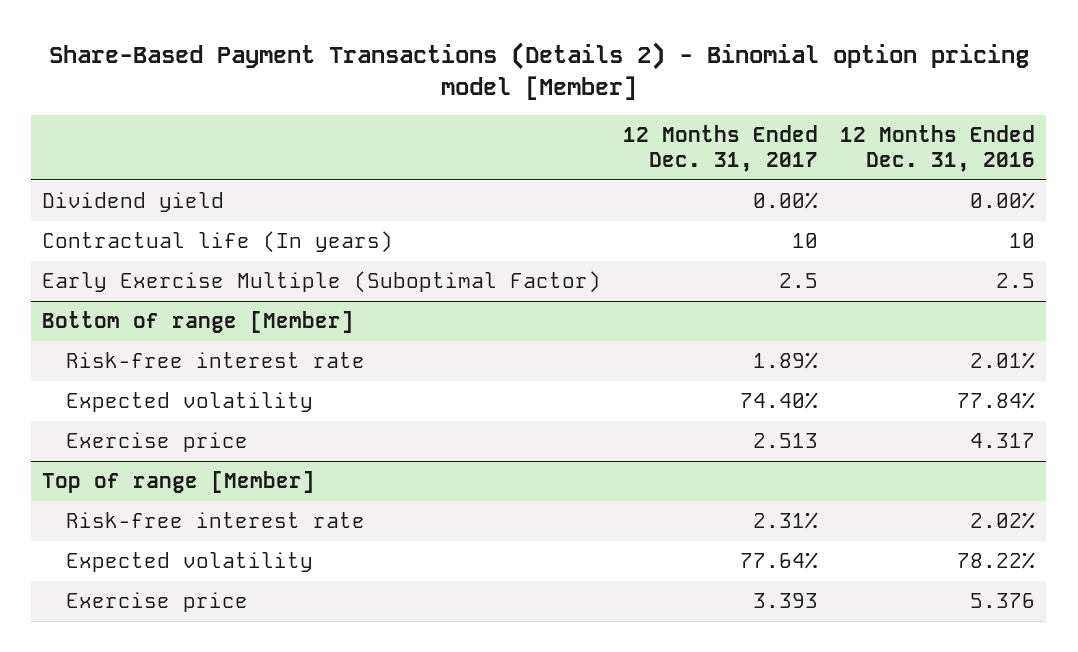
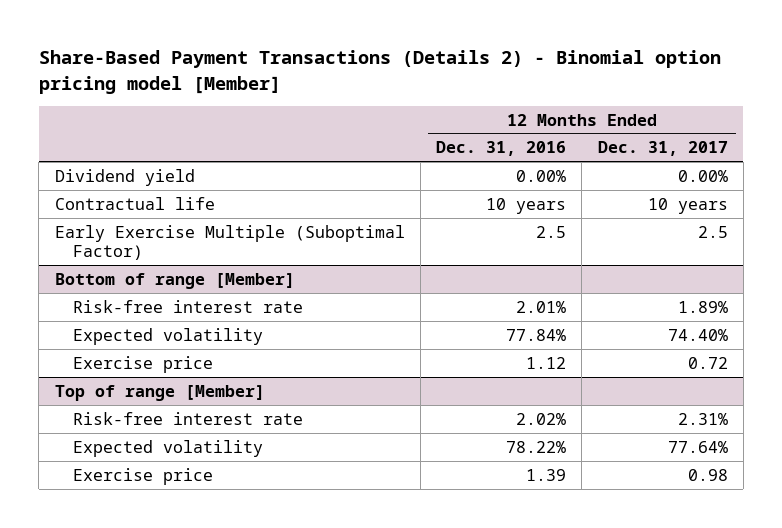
- | 12 Months Ended Dec. 31, 2017 | 12 Months Ended Dec. 31, 2016
+ | 12 Months Ended Dec. 31, 2016 | 12 Months Ended Dec. 31, 2017
- Contractual life (In years) | 10 | 10
+ Contractual life | 10 years | 10 years
@ Bottom of range [Member]
- Exercise price | 2.513 | 4.317
+ Exercise price | 1.12 | 0.72
@ Top of range [Member]
- Exercise price | 3.393 | 5.376
+ Exercise price | 1.39 | 0.98

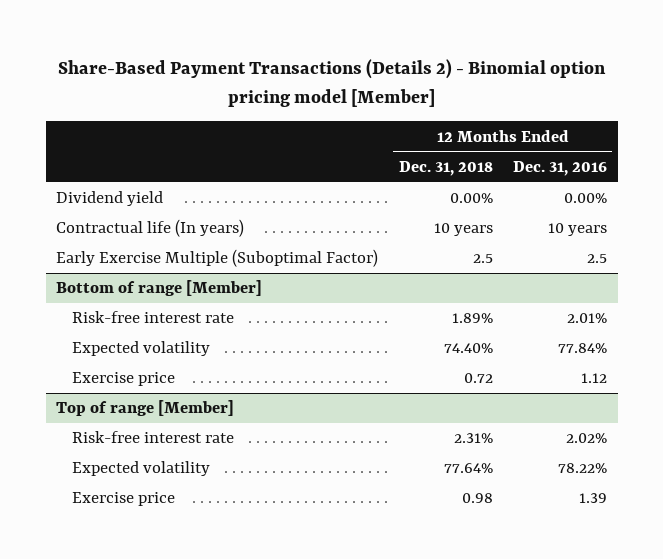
- | 12 Months Ended Dec. 31, 2016 | 12 Months Ended Dec. 31, 2017
+ | 12 Months Ended Dec. 31, 2018 | 12 Months Ended Dec. 31, 2016
- Contractual life | 10 years | 10 years
+ Contractual life (In years) | 10 years | 10 years

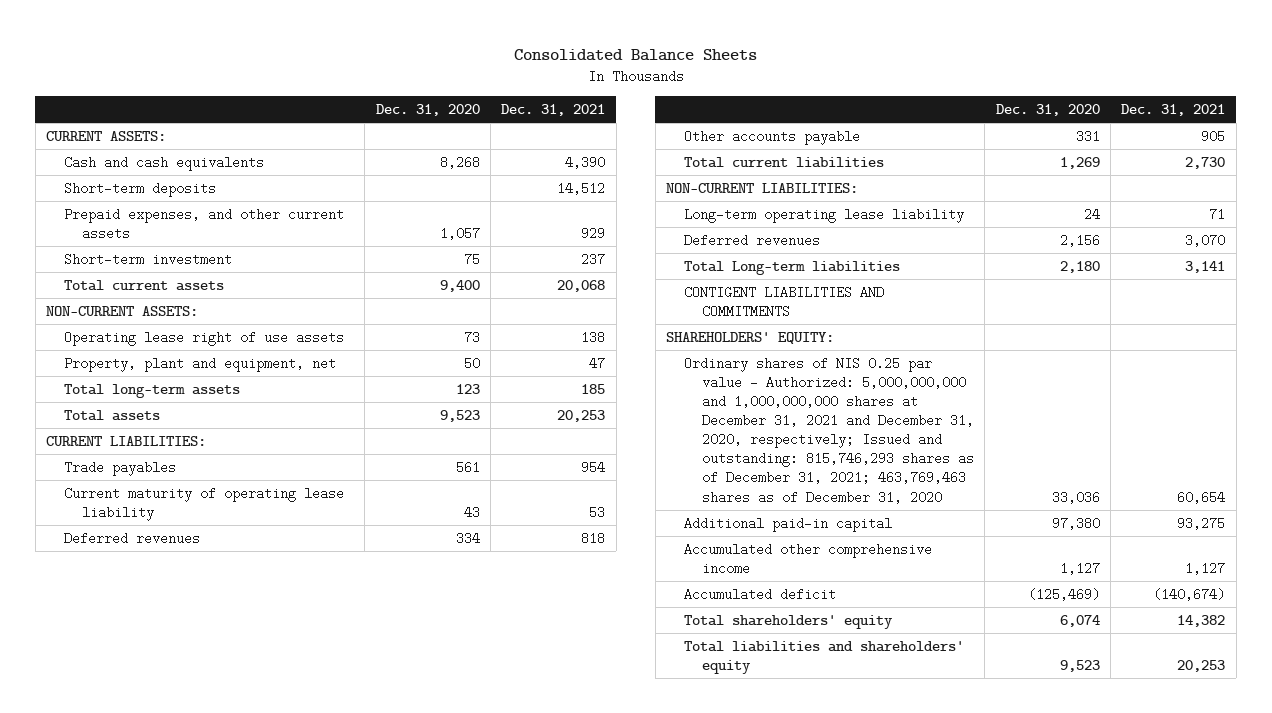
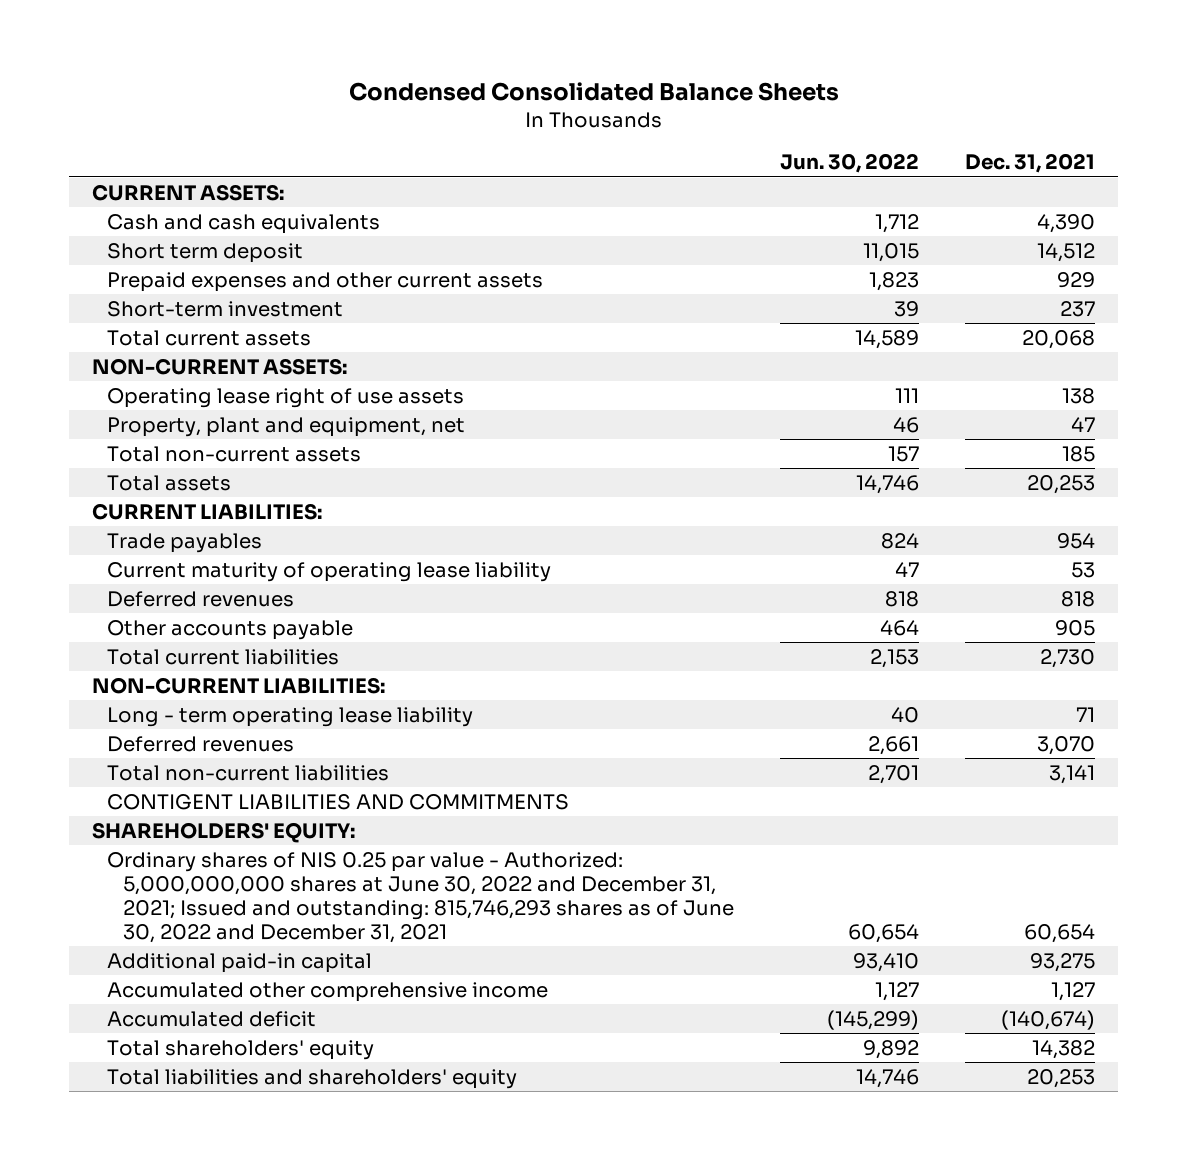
- Consolidated Balance Sheets
+ Condensed Consolidated Balance Sheets
- | Dec. 31, 2020 | Dec. 31, 2021
+ | Jun. 30, 2022 | Dec. 31, 2021
- Short-term deposits | | 14,512
- Prepaid expenses, and other current assets | 1,057 | 929
+ Short term deposit | 11,015 | 14,512
+ Prepaid expenses and other current assets | 1,823 | 929
- Total long-term assets | 123 | 185
+ Total non-current assets | 157 | 185
- Long-term operating lease liability | 24 | 71
+ Long - term operating lease liability | 40 | 71
- Total Long-term liabilities | 2,180 | 3,141
+ Total non-current liabilities | 2,701 | 3,141
- Ordinary shares of NIS 0.25 par value - Authorized: 5,000,000,000 and 1,000,000,000 shares at December 31, 2021 and December 31, 2020, respectively; Issued and outstanding: 815,746,293 shares as of December 31, 2021; 463,769,463 shares as of December 31, 2020 | 33,036 | 60,654
+ Ordinary shares of NIS 0.25 par value - Authorized: 5,000,000,000 shares at June 30, 2022 and December 31, 2021; Issued and outstanding: 815,746,293 shares as of June 30, 2022 and December 31, 2021 | 60,654 | 60,654

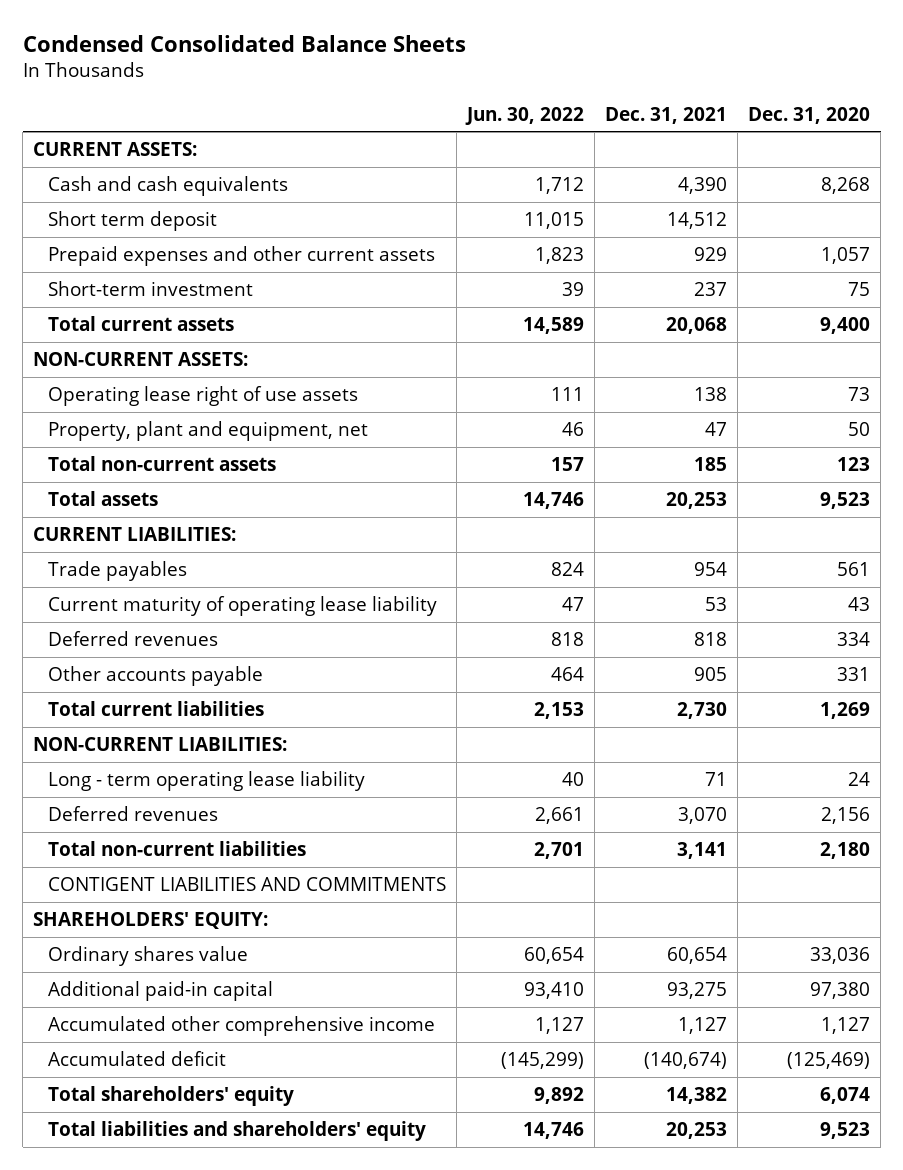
- | Jun. 30, 2022 | Dec. 31, 2021
+ | Jun. 30, 2022 | Dec. 31, 2021 | Dec. 31, 2020
- Ordinary shares of NIS 0.25 par value - Authorized: 5,000,000,000 shares at June 30, 2022 and December 31, 2021; Issued and outstanding: 815,746,293 shares as of June 30, 2022 and December 31, 2021 | 60,654 | 60,654
+ Ordinary shares value | 60,654 | 60,654 | 33,036

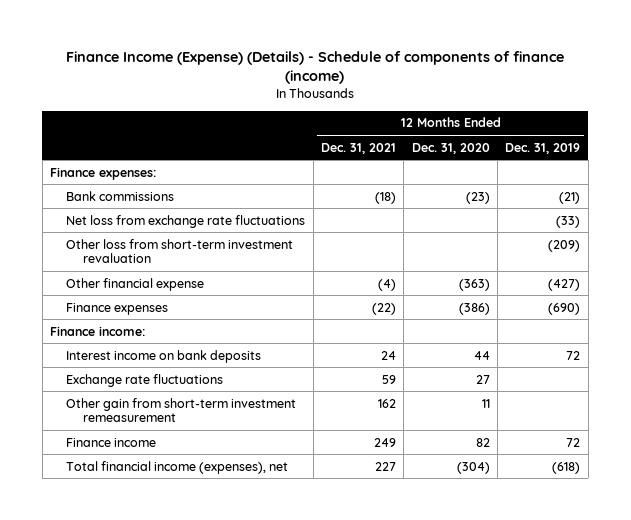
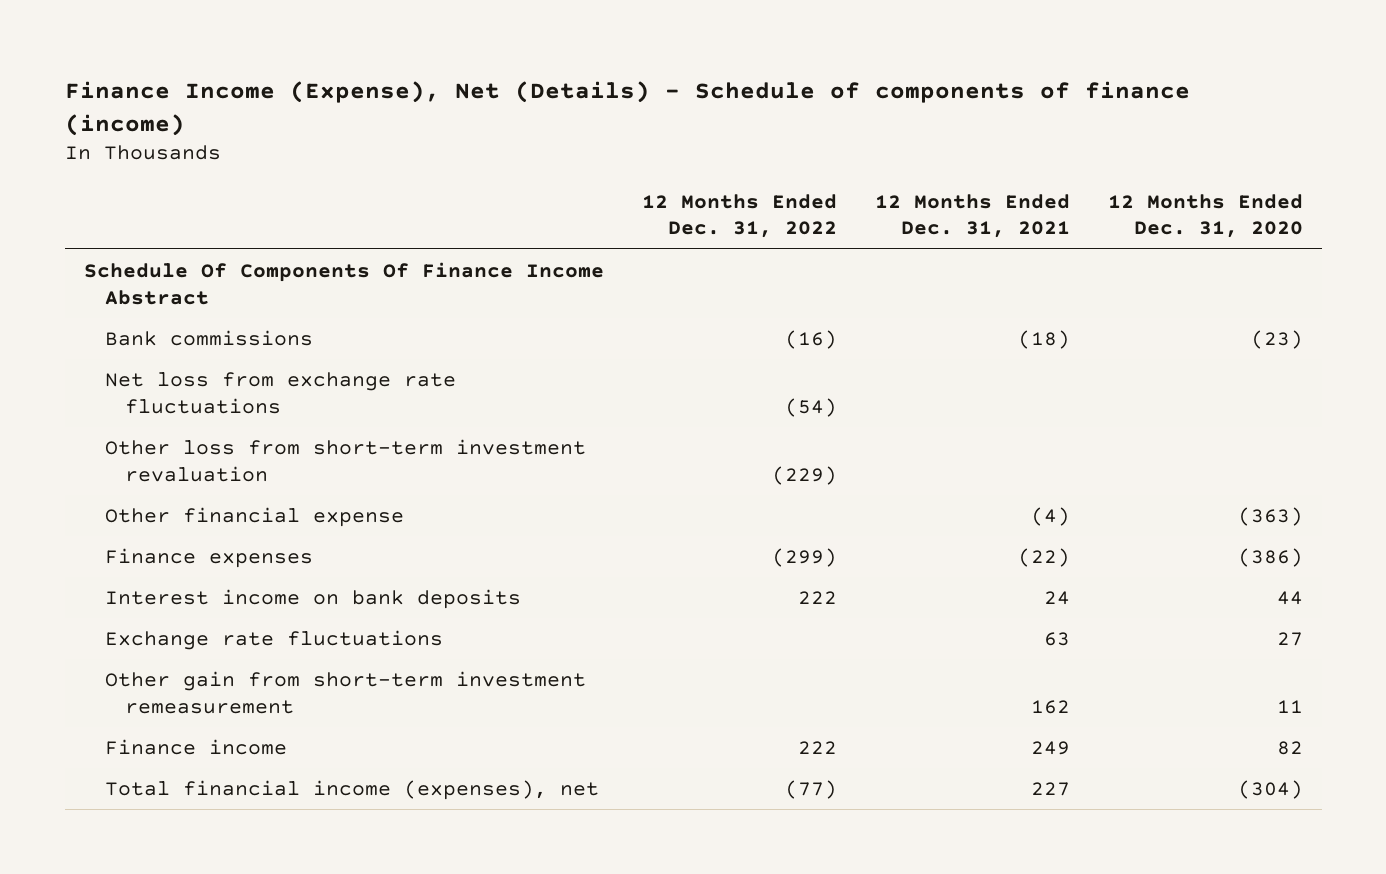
- Finance Income (Expense) (Details) - Schedule of components of finance (income)
+ Finance Income (Expense), Net (Details) - Schedule of components of finance (income)
- | 12 Months Ended Dec. 31, 2021 | 12 Months Ended Dec. 31, 2020 | 12 Months Ended Dec. 31, 2019
+ | 12 Months Ended Dec. 31, 2022 | 12 Months Ended Dec. 31, 2021 | 12 Months Ended Dec. 31, 2020
- Finance expenses:
+ Schedule Of Components Of Finance Income Abstract
- Finance income:
- Exchange rate fluctuations | 59 | 27 |
+ Exchange rate fluctuations | | 63 | 27

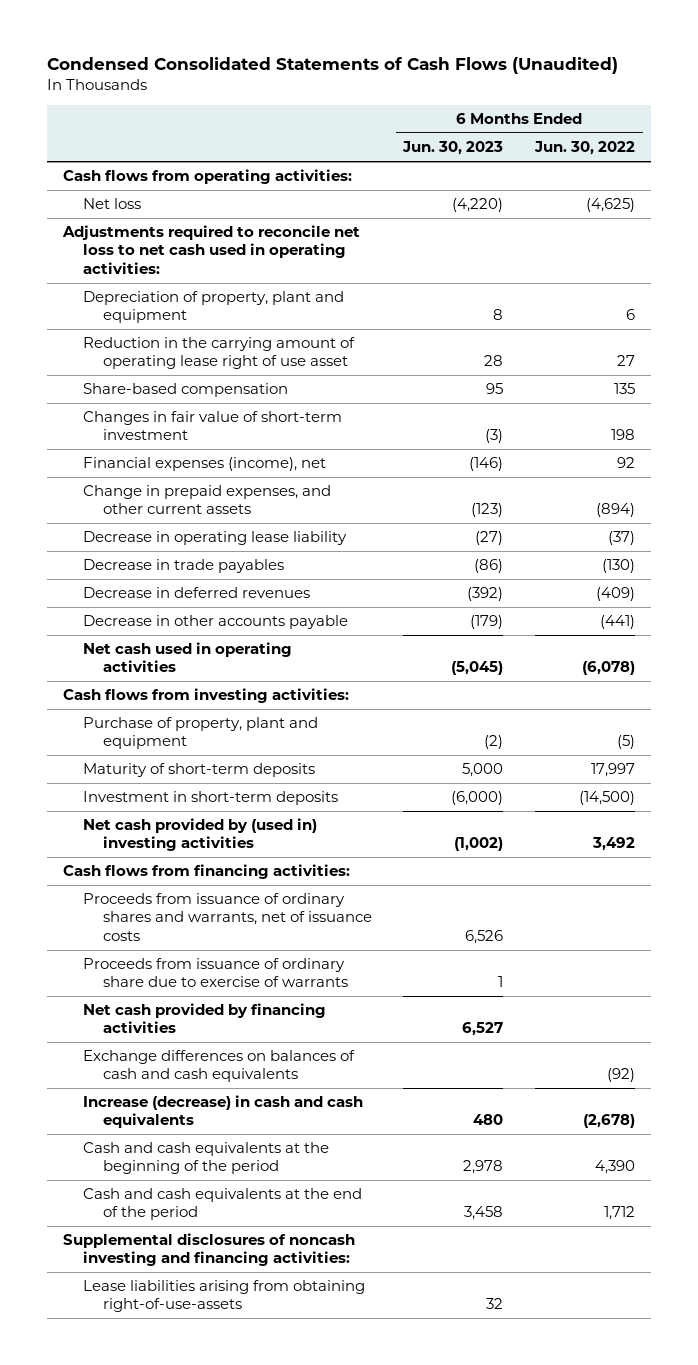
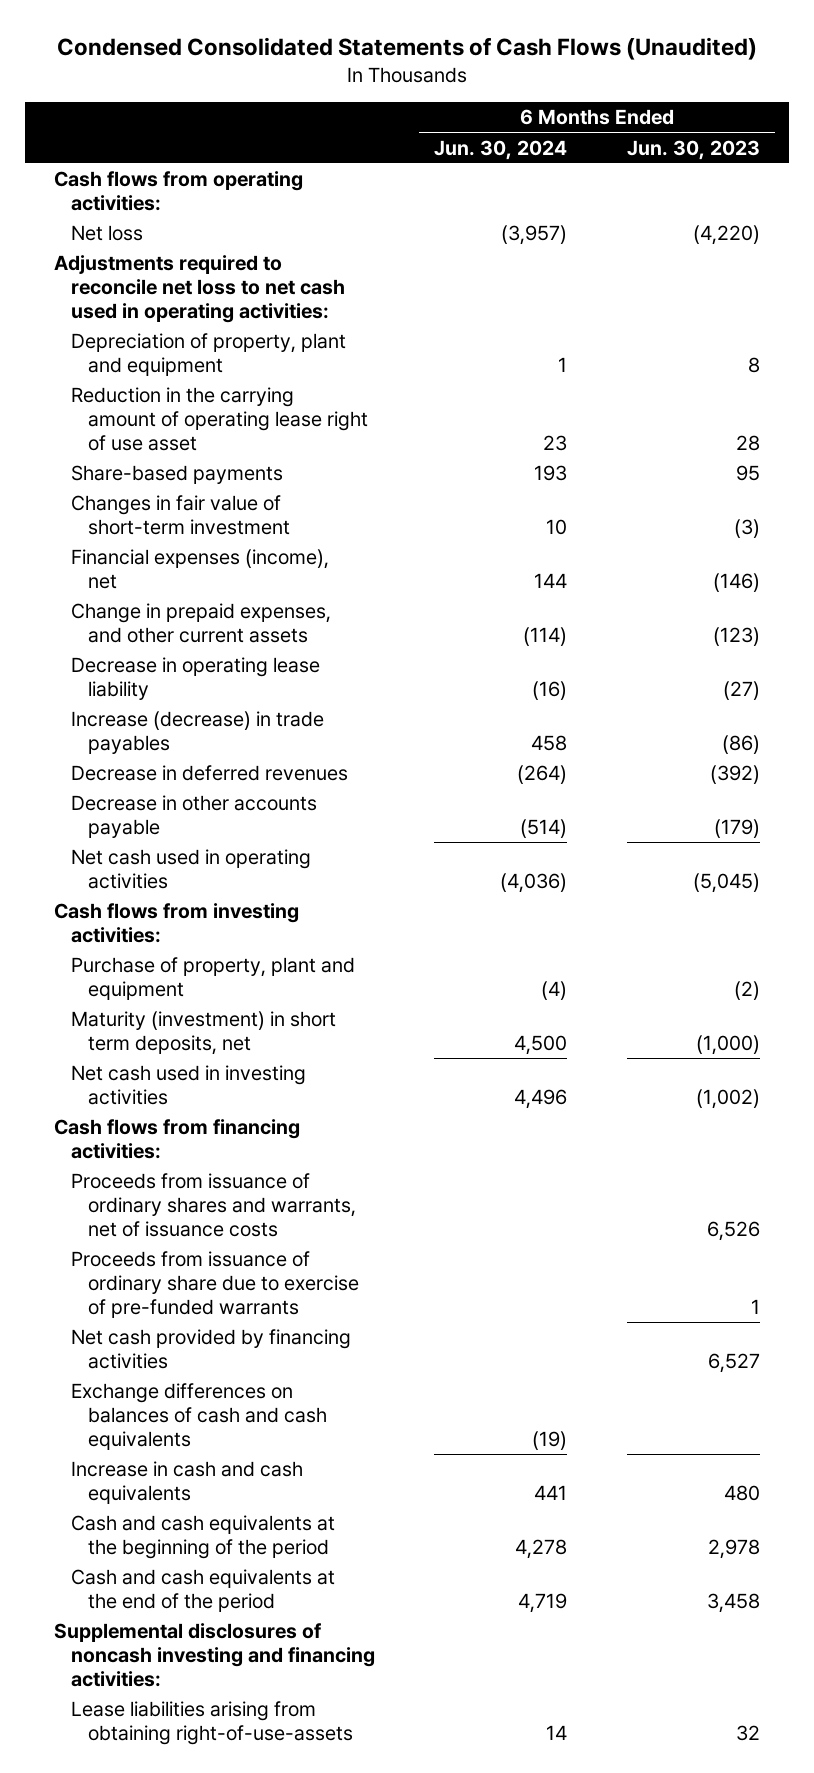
- | 6 Months Ended Jun. 30, 2023 | 6 Months Ended Jun. 30, 2022
+ | 6 Months Ended Jun. 30, 2024 | 6 Months Ended Jun. 30, 2023
- Share-based compensation | 95 | 135
+ Share-based payments | 193 | 95
- Decrease in trade payables | (86) | (130)
+ Increase (decrease) in trade payables | 458 | (86)
- Maturity of short-term deposits | 5,000 | 17,997
- Investment in short-term deposits | (6,000) | (14,500)
- Net cash provided by (used in) investing activities | (1,002) | 3,492
+ Maturity (investment) in short term deposits, net | 4,500 | (1,000)
+ Net cash used in investing activities | 4,496 | (1,002)
- Proceeds from issuance of ordinary share due to exercise of warrants | 1 |
+ Proceeds from issuance of ordinary share due to exercise of pre-funded warrants | | 1
- Increase (decrease) in cash and cash equivalents | 480 | (2,678)
+ Increase in cash and cash equivalents | 441 | 480

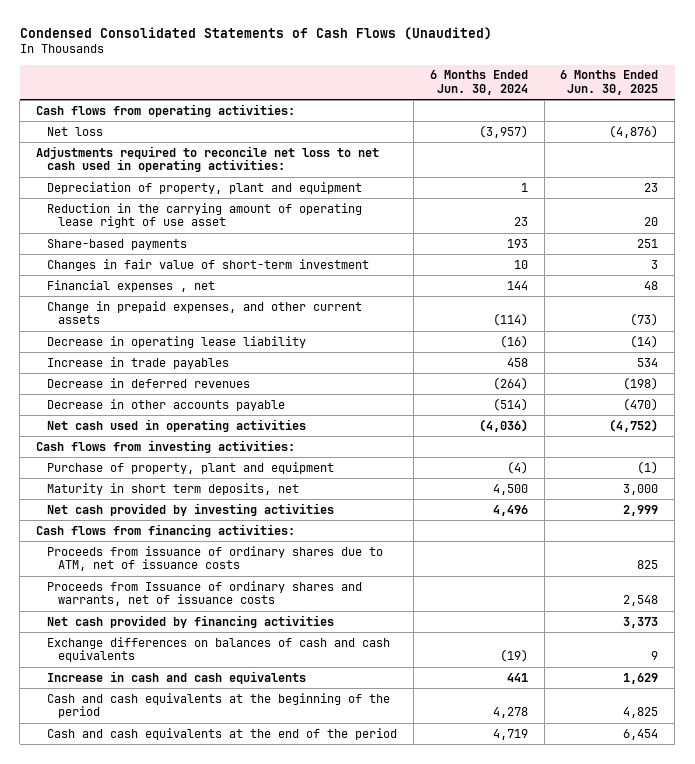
- | 6 Months Ended Jun. 30, 2024 | 6 Months Ended Jun. 30, 2023
+ | 6 Months Ended Jun. 30, 2024 | 6 Months Ended Jun. 30, 2025
- Financial expenses (income), net | 144 | (146)
+ Financial expenses , net | 144 | 48
- Increase (decrease) in trade payables | 458 | (86)
+ Increase in trade payables | 458 | 534
- Maturity (investment) in short term deposits, net | 4,500 | (1,000)
- Net cash used in investing activities | 4,496 | (1,002)
+ Maturity in short term deposits, net | 4,500 | 3,000
+ Net cash provided by investing activities | 4,496 | 2,999
- Proceeds from issuance of ordinary shares and warrants, net of issuance costs | | 6,526
- Proceeds from issuance of ordinary share due to exercise of pre-funded warrants | | 1
+ Proceeds from issuance of ordinary shares due to ATM, net of issuance costs | | 825
+ Proceeds from Issuance of ordinary shares and warrants, net of issuance costs | | 2,548
- Supplemental disclosures of noncash investing and financing activities:
- Lease liabilities arising from obtaining right-of-use-assets | 14 | 32

